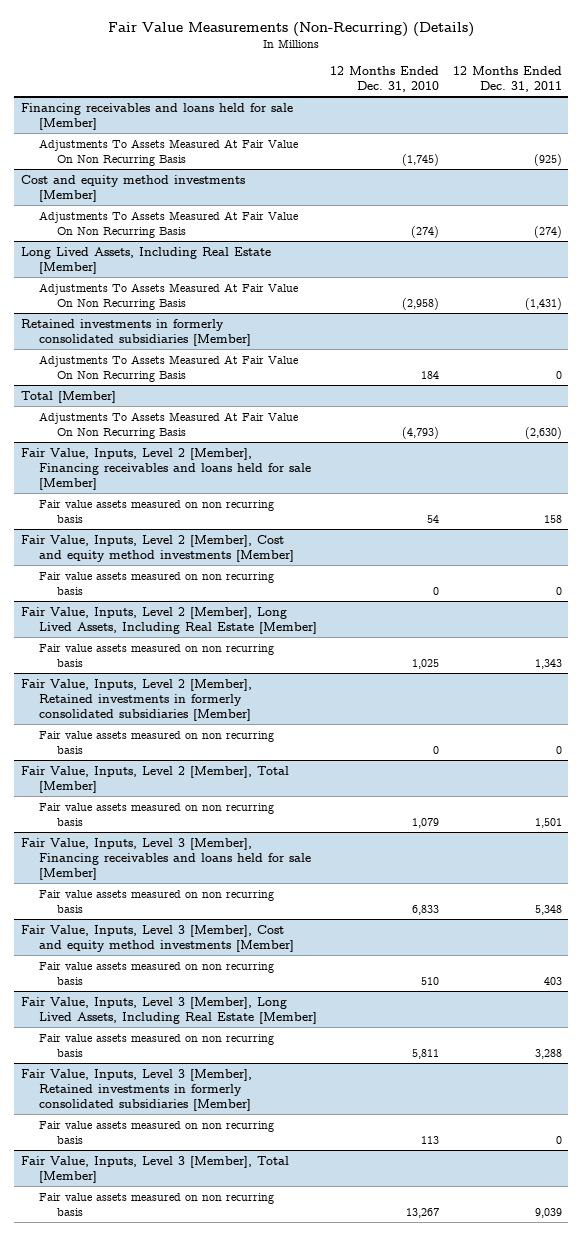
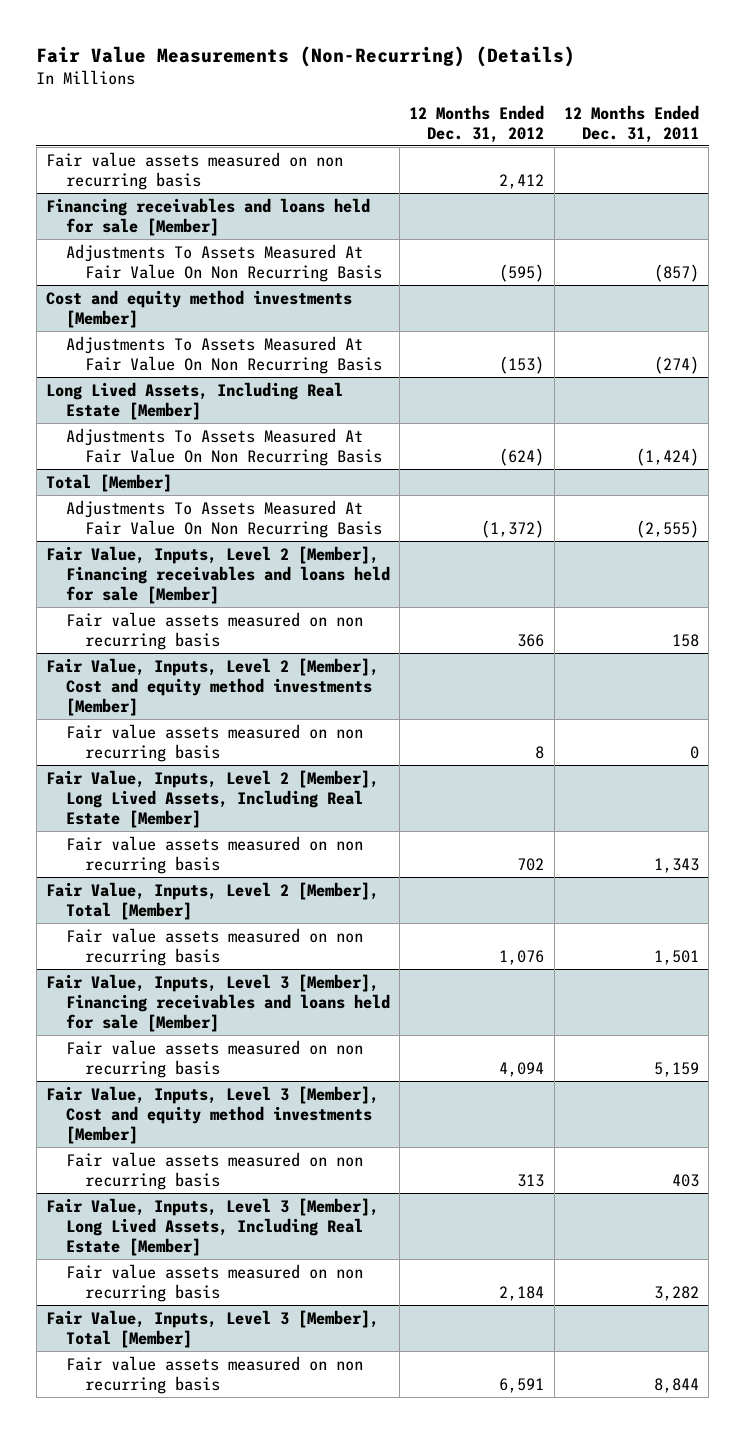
- | 12 Months Ended Dec. 31, 2010 | 12 Months Ended Dec. 31, 2011
+ | 12 Months Ended Dec. 31, 2012 | 12 Months Ended Dec. 31, 2011
+ Fair value assets measured on non recurring basis | 2,412 |
@ Financing receivables and loans held for sale [Member]
- Adjustments To Assets Measured At Fair Value On Non Recurring Basis | (1,745) | (925)
+ Adjustments To Assets Measured At Fair Value On Non Recurring Basis | (595) | (857)
@ Long Lived Assets, Including Real Estate [Member]
- Adjustments To Assets Measured At Fair Value On Non Recurring Basis | (2,958) | (1,431)
- Retained investments in formerly consolidated subsidiaries [Member]
- Adjustments To Assets Measured At Fair Value On Non Recurring Basis | 184 | 0
@ Long Lived Assets, Including Real Estate [Member]
+ Adjustments To Assets Measured At Fair Value On Non Recurring Basis | (624) | (1,424)
@ Total [Member]
- Adjustments To Assets Measured At Fair Value On Non Recurring Basis | (4,793) | (2,630)
+ Adjustments To Assets Measured At Fair Value On Non Recurring Basis | (1,372) | (2,555)
- Fair Value, Inputs, Level 2 [Member], Retained investments in formerly consolidated subsidiaries [Member]
- Fair value assets measured on non recurring basis | 0 | 0
@ Fair Value, Inputs, Level 3 [Member], Financing receivables and loans held for sale [Member]
- Fair value assets measured on non recurring basis | 6,833 | 5,348
+ Fair value assets measured on non recurring basis | 4,094 | 5,159
@ Fair Value, Inputs, Level 3 [Member], Long Lived Assets, Including Real Estate [Member]
- Fair value assets measured on non recurring basis | 5,811 | 3,288
- Fair Value, Inputs, Level 3 [Member], Retained investments in formerly consolidated subsidiaries [Member]
- Fair value assets measured on non recurring basis | 113 | 0
@ Fair Value, Inputs, Level 3 [Member], Long Lived Assets, Including Real Estate [Member]
+ Fair value assets measured on non recurring basis | 2,184 | 3,282
@ Fair Value, Inputs, Level 3 [Member], Total [Member]
- Fair value assets measured on non recurring basis | 13,267 | 9,039
+ Fair value assets measured on non recurring basis | 6,591 | 8,844

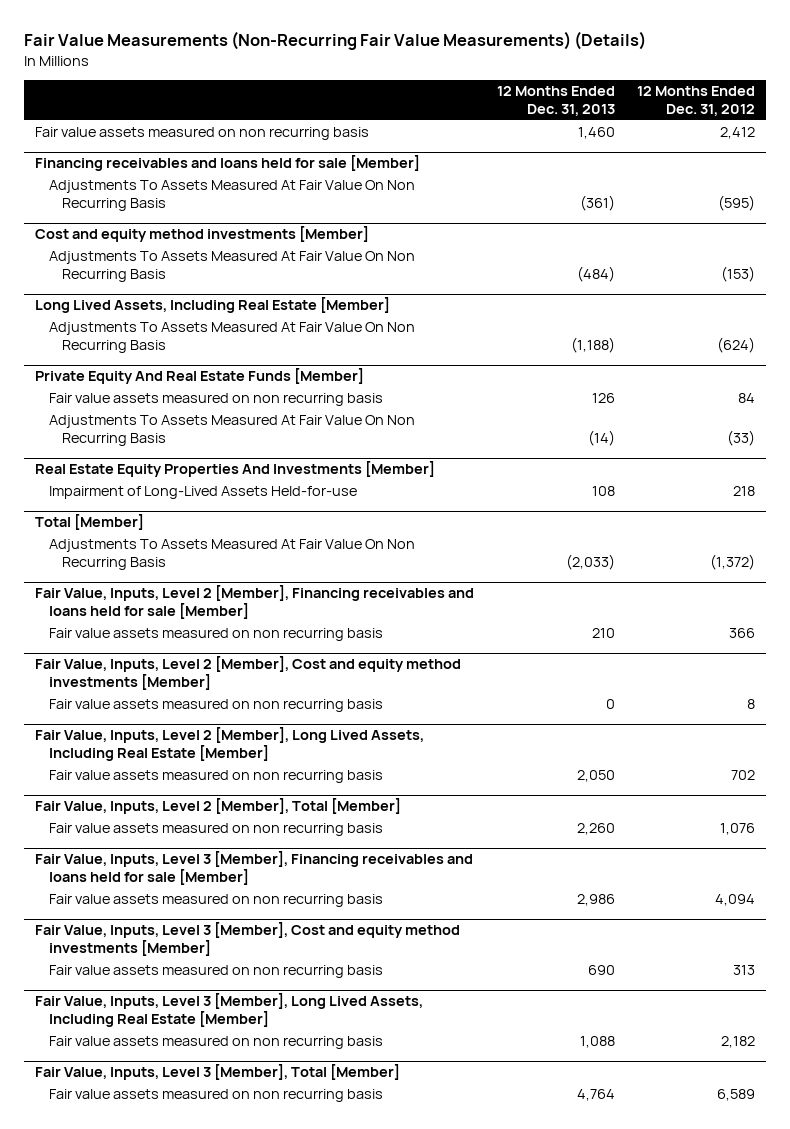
- Fair Value Measurements (Non-Recurring) (Details)
+ Fair Value Measurements (Non-Recurring Fair Value Measurements) (Details)
- | 12 Months Ended Dec. 31, 2012 | 12 Months Ended Dec. 31, 2011
+ | 12 Months Ended Dec. 31, 2013 | 12 Months Ended Dec. 31, 2012
+ Private Equity And Real Estate Funds [Member]
+ Fair value assets measured on non recurring basis | 126 | 84
+ Adjustments To Assets Measured At Fair Value On Non Recurring Basis | (14) | (33)
+ Real Estate Equity Properties And Investments [Member]
+ Impairment of Long-Lived Assets Held-for-use | 108 | 218
@ Fair Value, Inputs, Level 3 [Member], Long Lived Assets, Including Real Estate [Member]
- Fair value assets measured on non recurring basis | 2,184 | 3,282
+ Fair value assets measured on non recurring basis | 1,088 | 2,182
@ Fair Value, Inputs, Level 3 [Member], Total [Member]
- Fair value assets measured on non recurring basis | 6,591 | 8,844
+ Fair value assets measured on non recurring basis | 4,764 | 6,589

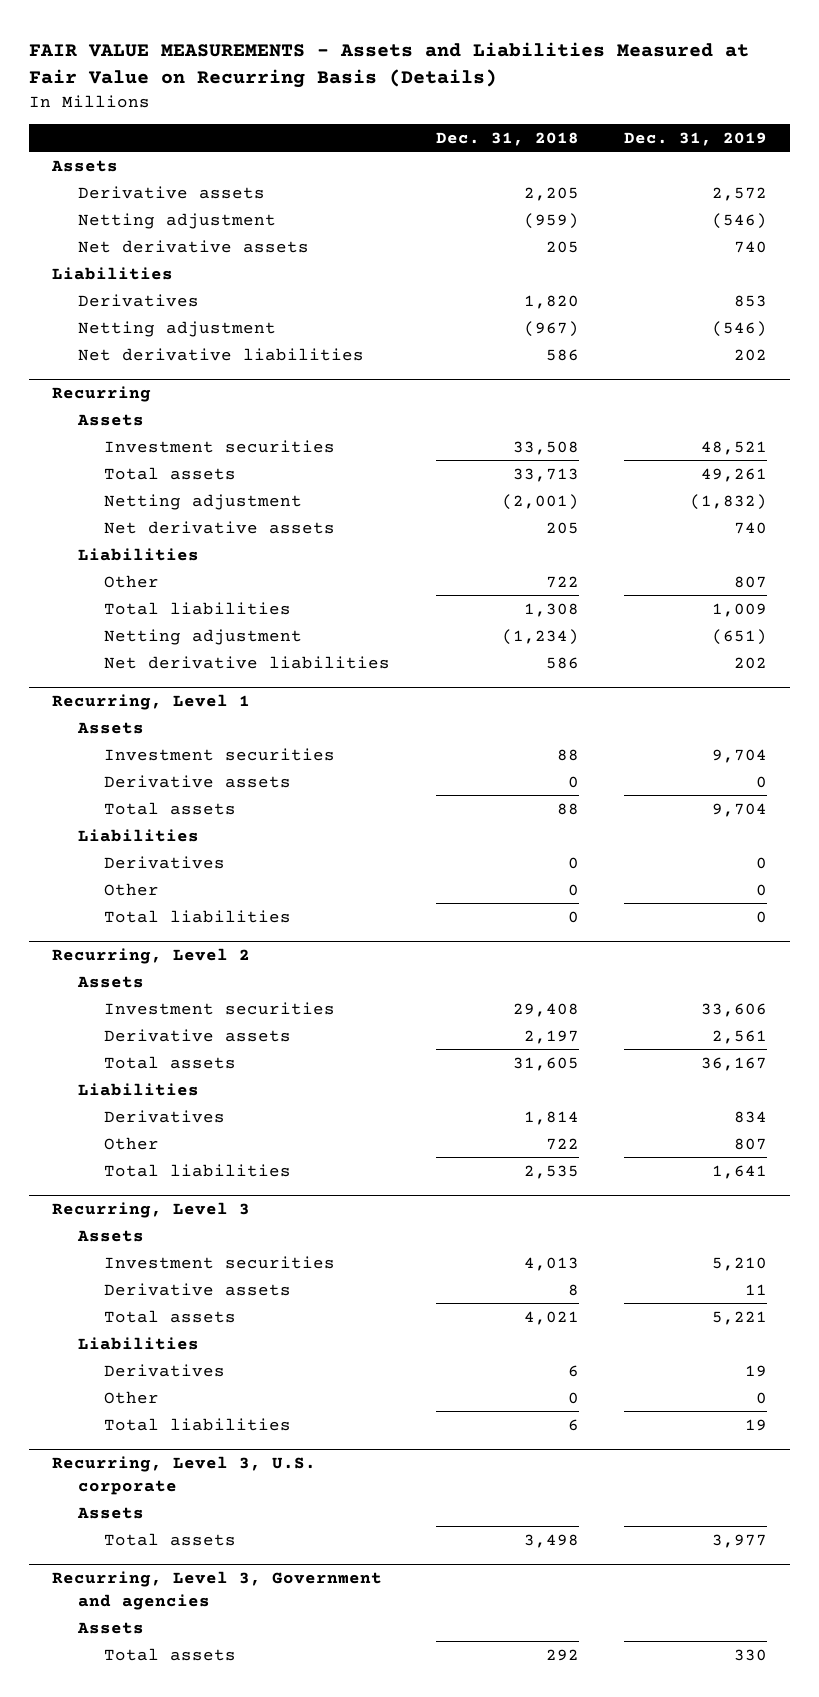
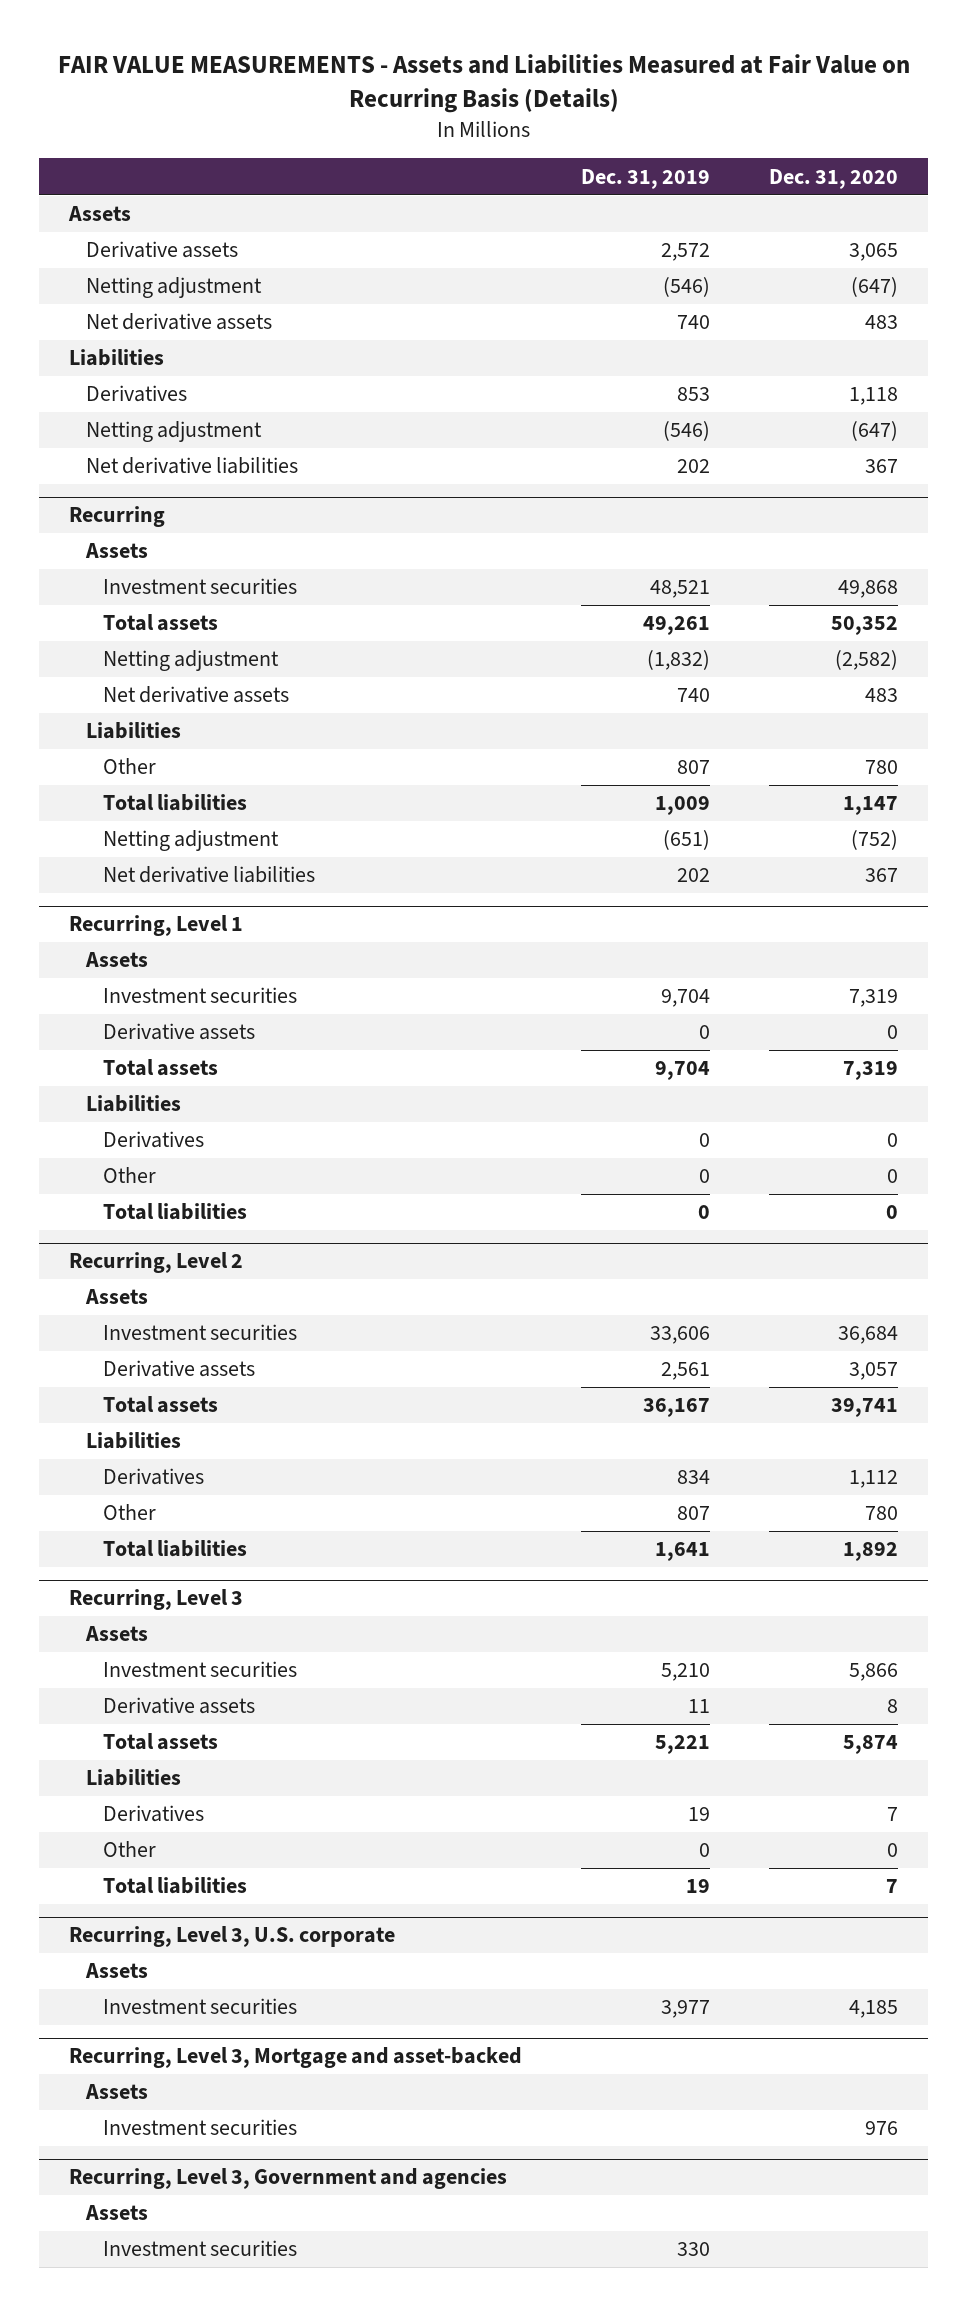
- | Dec. 31, 2018 | Dec. 31, 2019
+ | Dec. 31, 2019 | Dec. 31, 2020
@ Recurring, Level 3, U.S. corporate
- Total assets | 3,498 | 3,977
+ Investment securities | 3,977 | 4,185
+ Recurring, Level 3, Mortgage and asset-backed
+ Assets
+ Investment securities | | 976
@ Recurring, Level 3, Government and agencies
- Total assets | 292 | 330
+ Investment securities | 330 |

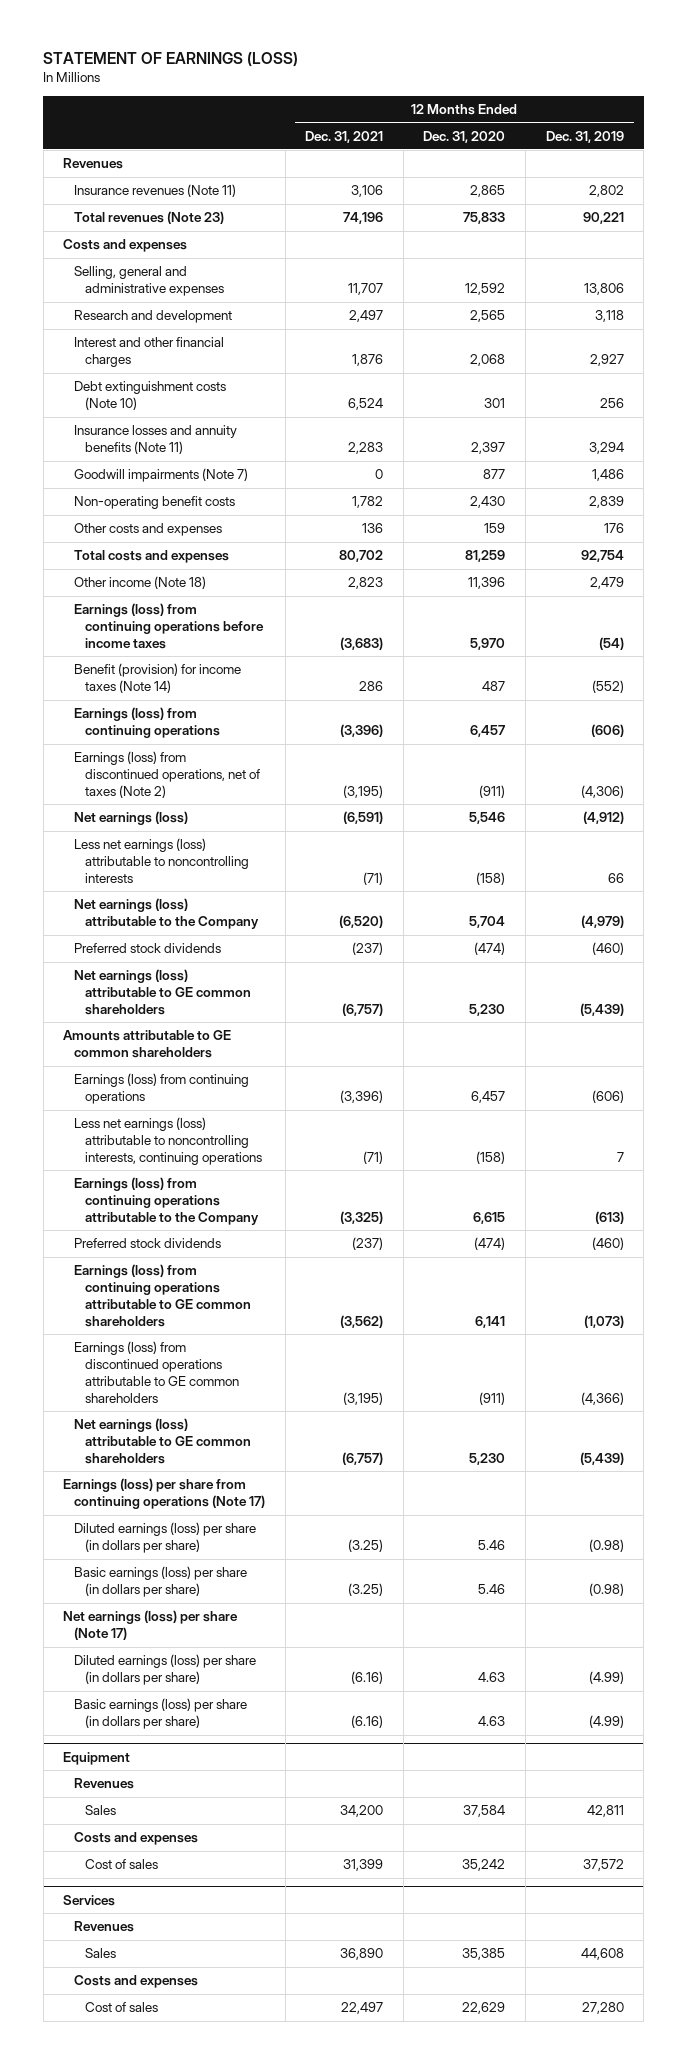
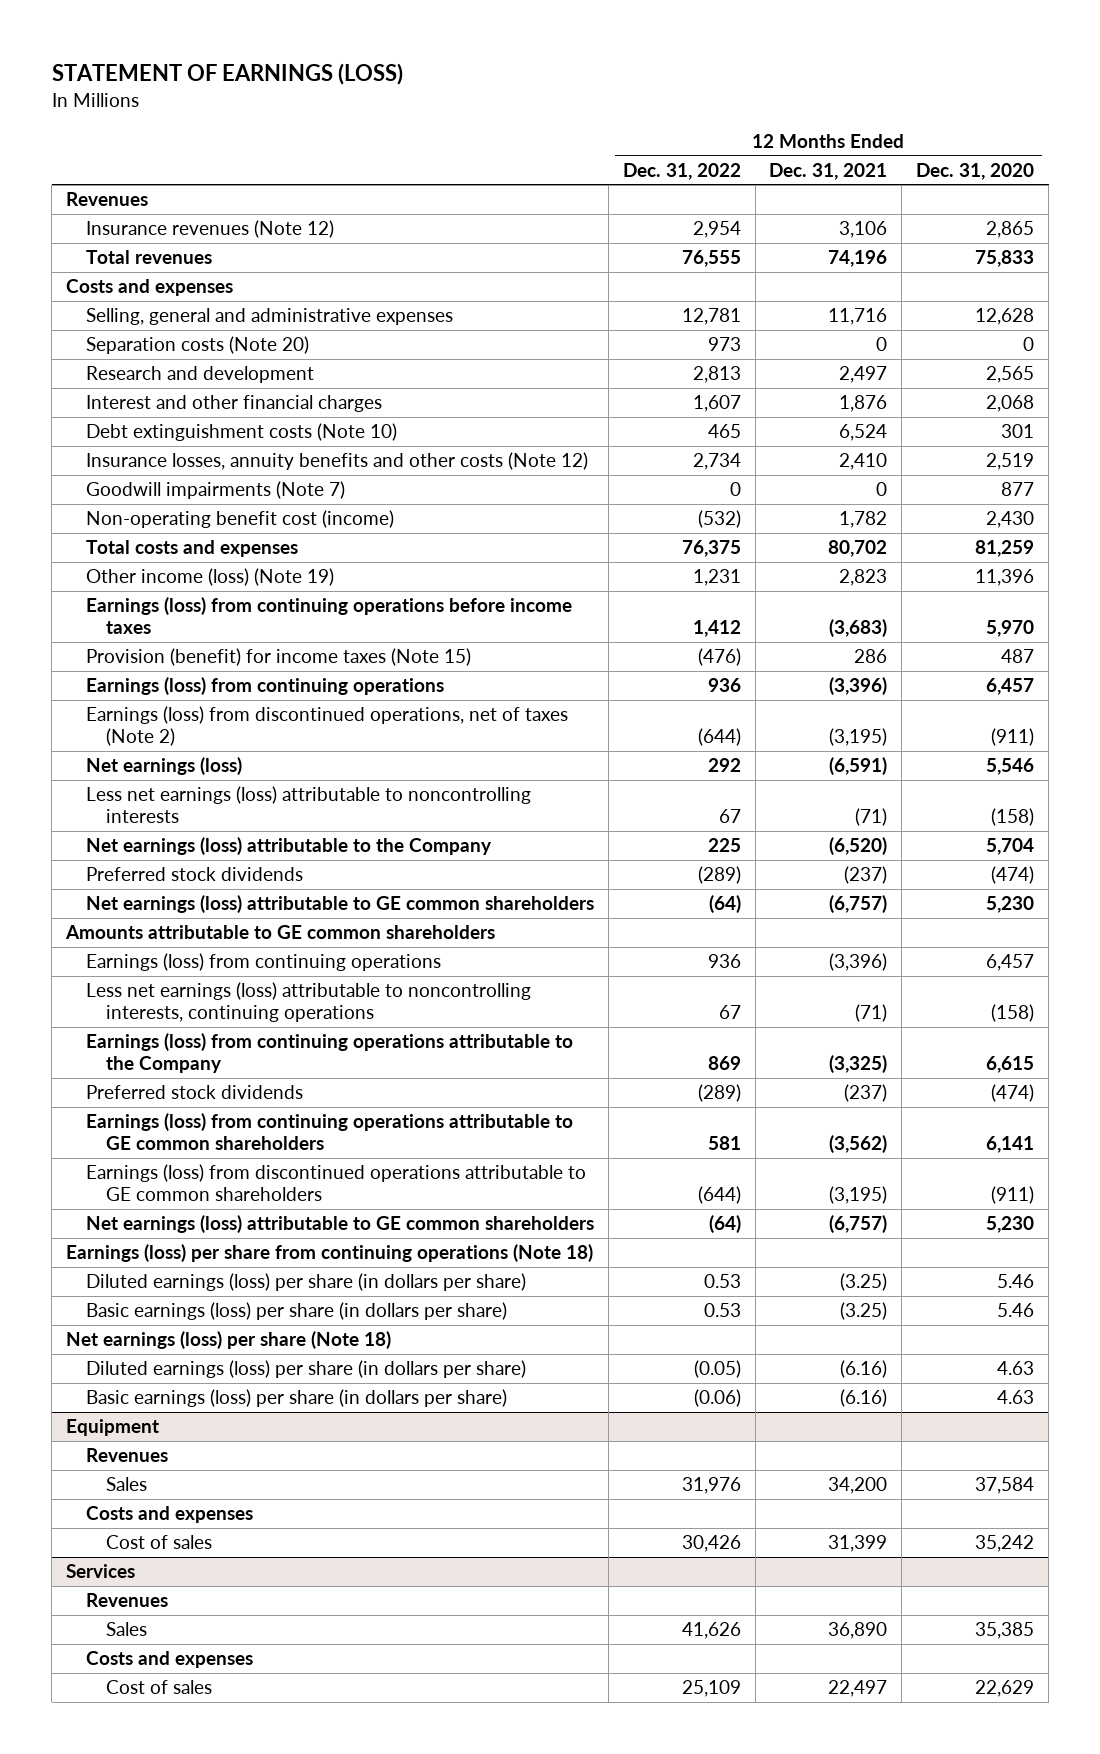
- | 12 Months Ended Dec. 31, 2021 | 12 Months Ended Dec. 31, 2020 | 12 Months Ended Dec. 31, 2019
+ | 12 Months Ended Dec. 31, 2022 | 12 Months Ended Dec. 31, 2021 | 12 Months Ended Dec. 31, 2020
- Insurance revenues (Note 11) | 3,106 | 2,865 | 2,802
- Total revenues (Note 23) | 74,196 | 75,833 | 90,221
+ Insurance revenues (Note 12) | 2,954 | 3,106 | 2,865
+ Total revenues | 76,555 | 74,196 | 75,833
- Selling, general and administrative expenses | 11,707 | 12,592 | 13,806
+ Selling, general and administrative expenses | 12,781 | 11,716 | 12,628
+ Separation costs (Note 20) | 973 | 0 | 0
- Insurance losses and annuity benefits (Note 11) | 2,283 | 2,397 | 3,294
+ Insurance losses, annuity benefits and other costs (Note 12) | 2,734 | 2,410 | 2,519
- Non-operating benefit costs | 1,782 | 2,430 | 2,839
- Other costs and expenses | 136 | 159 | 176
+ Non-operating benefit cost (income) | (532) | 1,782 | 2,430
- Other income (Note 18) | 2,823 | 11,396 | 2,479
+ Other income (loss) (Note 19) | 1,231 | 2,823 | 11,396
- Benefit (provision) for income taxes (Note 14) | 286 | 487 | (552)
+ Provision (benefit) for income taxes (Note 15) | (476) | 286 | 487
- Earnings (loss) per share from continuing operations (Note 17)
+ Earnings (loss) per share from continuing operations (Note 18)
- Net earnings (loss) per share (Note 17)
+ Net earnings (loss) per share (Note 18)

